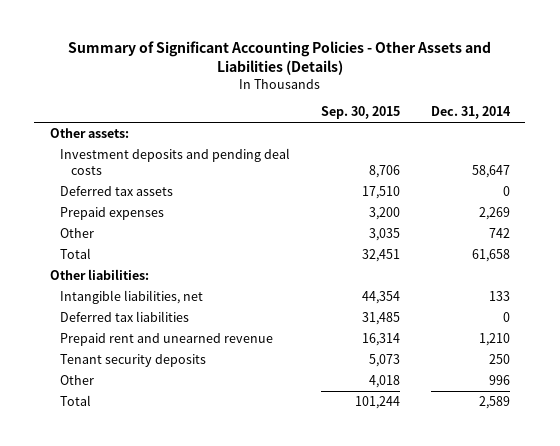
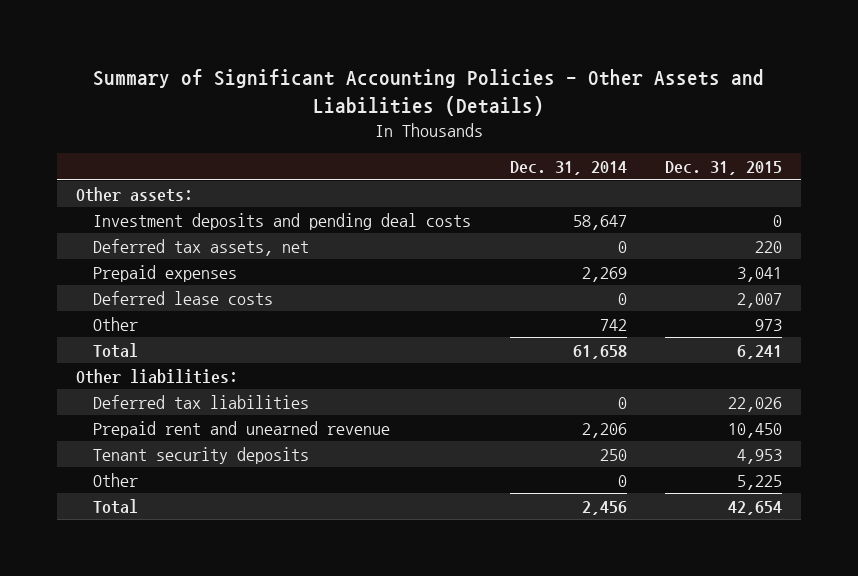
- | Sep. 30, 2015 | Dec. 31, 2014
+ | Dec. 31, 2014 | Dec. 31, 2015
- Deferred tax assets | 17,510 | 0
+ Deferred tax assets, net | 0 | 220
+ Deferred lease costs | 0 | 2,007
- Intangible liabilities, net | 44,354 | 133
- Prepaid rent and unearned revenue | 16,314 | 1,210
+ Prepaid rent and unearned revenue | 2,206 | 10,450
- Other | 4,018 | 996
- Total | 101,244 | 2,589
+ Other | 0 | 5,225
+ Total | 2,456 | 42,654

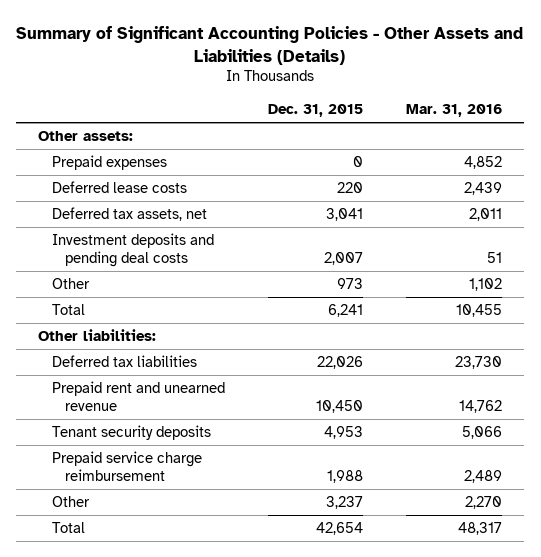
- | Dec. 31, 2014 | Dec. 31, 2015
+ | Dec. 31, 2015 | Mar. 31, 2016
- Investment deposits and pending deal costs | 58,647 | 0
- Deferred tax assets, net | 0 | 220
- Prepaid expenses | 2,269 | 3,041
- Deferred lease costs | 0 | 2,007
+ Prepaid expenses | 0 | 4,852
+ Deferred lease costs | 220 | 2,439
+ Deferred tax assets, net | 3,041 | 2,011
+ Investment deposits and pending deal costs | 2,007 | 51
- Other | 0 | 5,225
+ Prepaid service charge reimbursement | 1,988 | 2,489
+ Other | 3,237 | 2,270

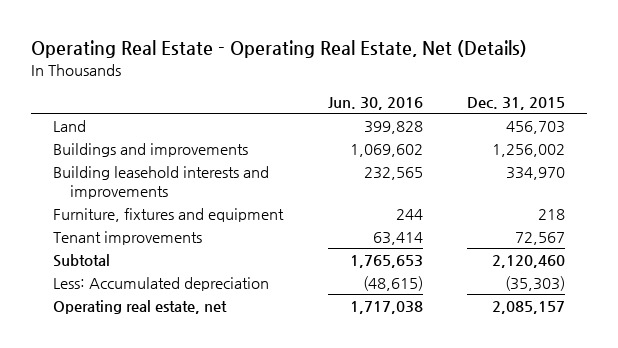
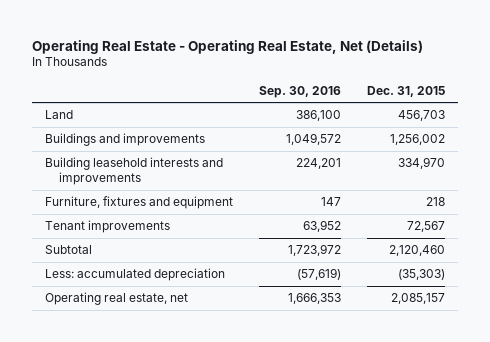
- | Jun. 30, 2016 | Dec. 31, 2015
+ | Sep. 30, 2016 | Dec. 31, 2015
- Less: Accumulated depreciation | (48,615) | (35,303)
+ Less: accumulated depreciation | (57,619) | (35,303)

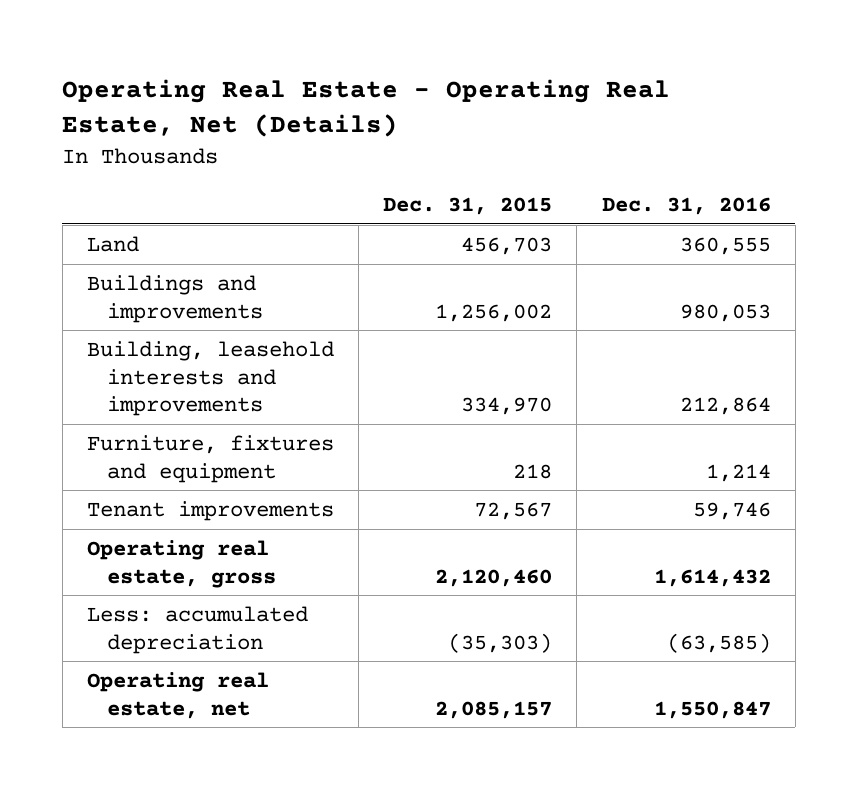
- | Sep. 30, 2016 | Dec. 31, 2015
+ | Dec. 31, 2015 | Dec. 31, 2016
- Building leasehold interests and improvements | 224,201 | 334,970
+ Building, leasehold interests and improvements | 334,970 | 212,864
- Subtotal | 1,723,972 | 2,120,460
+ Operating real estate, gross | 2,120,460 | 1,614,432

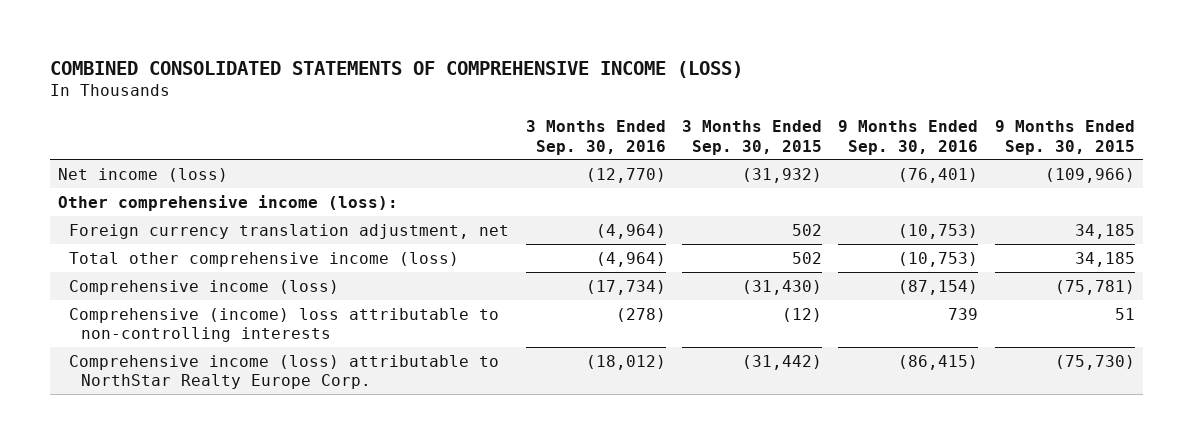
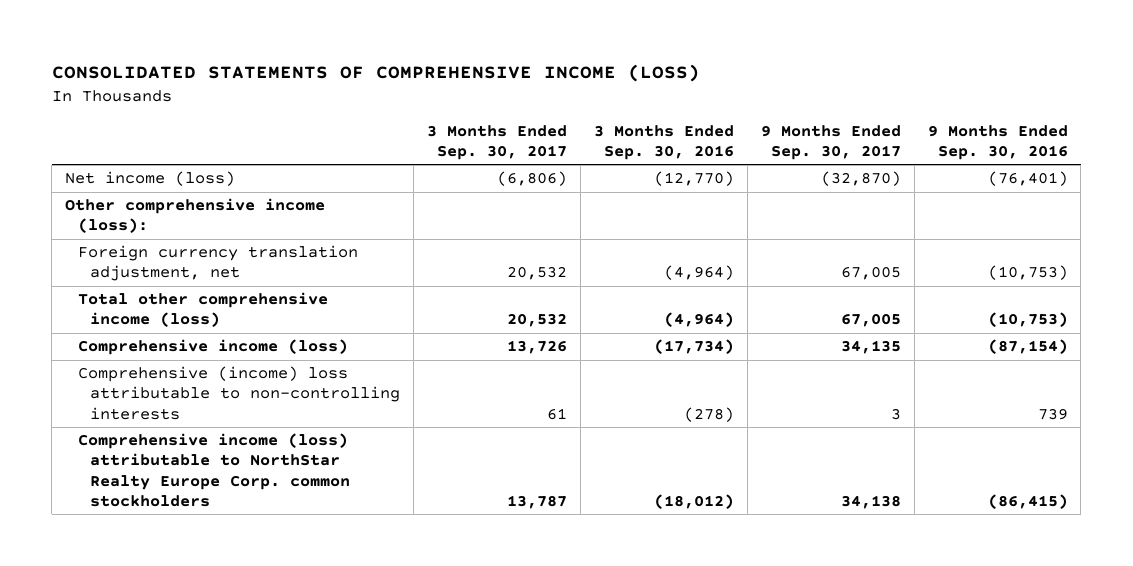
- COMBINED CONSOLIDATED STATEMENTS OF COMPREHENSIVE INCOME (LOSS)
+ CONSOLIDATED STATEMENTS OF COMPREHENSIVE INCOME (LOSS)
- | 3 Months Ended Sep. 30, 2016 | 3 Months Ended Sep. 30, 2015 | 9 Months Ended Sep. 30, 2016 | 9 Months Ended Sep. 30, 2015
+ | 3 Months Ended Sep. 30, 2017 | 3 Months Ended Sep. 30, 2016 | 9 Months Ended Sep. 30, 2017 | 9 Months Ended Sep. 30, 2016
- Comprehensive income (loss) attributable to NorthStar Realty Europe Corp. | (18,012) | (31,442) | (86,415) | (75,730)
+ Comprehensive income (loss) attributable to NorthStar Realty Europe Corp. common stockholders | 13,787 | (18,012) | 34,138 | (86,415)

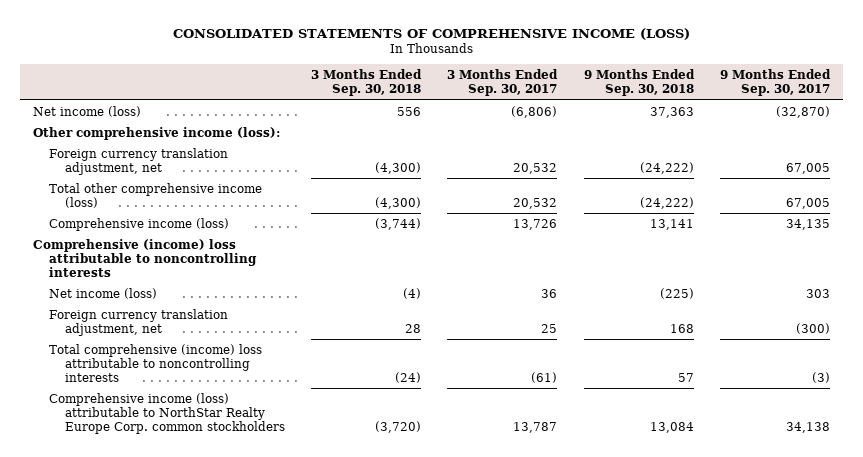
- | 3 Months Ended Sep. 30, 2017 | 3 Months Ended Sep. 30, 2016 | 9 Months Ended Sep. 30, 2017 | 9 Months Ended Sep. 30, 2016
+ | 3 Months Ended Sep. 30, 2018 | 3 Months Ended Sep. 30, 2017 | 9 Months Ended Sep. 30, 2018 | 9 Months Ended Sep. 30, 2017
- Comprehensive (income) loss attributable to non-controlling interests | 61 | (278) | 3 | 739
+ Comprehensive (income) loss attributable to noncontrolling interests
+ Net income (loss) | (4) | 36 | (225) | 303
+ Foreign currency translation adjustment, net | 28 | 25 | 168 | (300)
+ Total comprehensive (income) loss attributable to noncontrolling interests | (24) | (61) | 57 | (3)

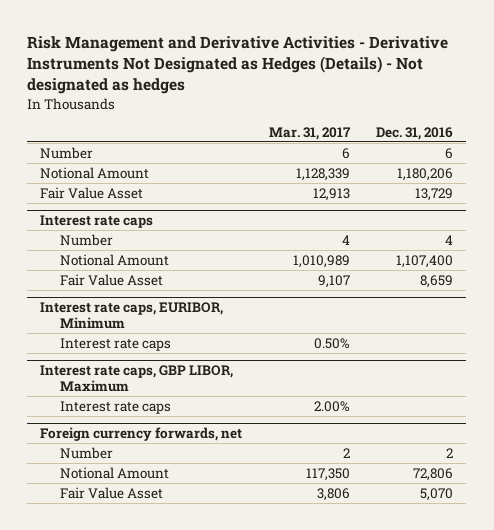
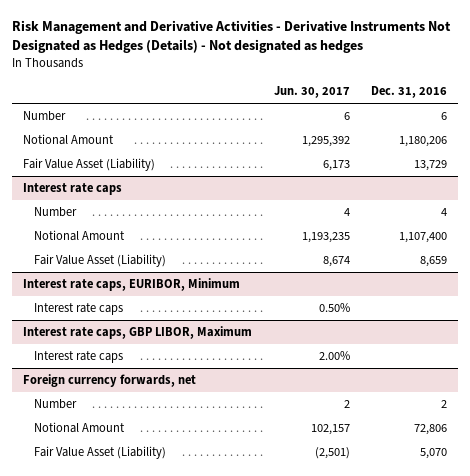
- | Mar. 31, 2017 | Dec. 31, 2016
+ | Jun. 30, 2017 | Dec. 31, 2016
- Fair Value Asset | 12,913 | 13,729
+ Fair Value Asset (Liability) | 6,173 | 13,729
@ Interest rate caps
- Fair Value Asset | 9,107 | 8,659
+ Fair Value Asset (Liability) | 8,674 | 8,659
@ Foreign currency forwards, net
- Fair Value Asset | 3,806 | 5,070
+ Fair Value Asset (Liability) | (2,501) | 5,070

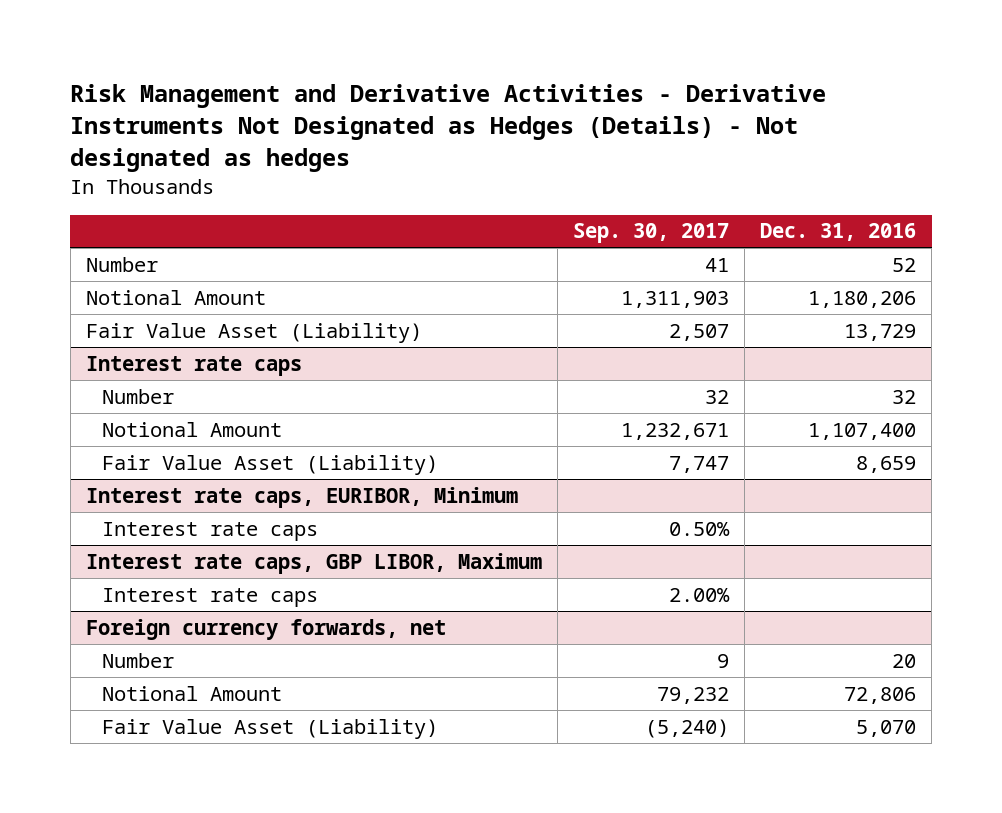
- | Jun. 30, 2017 | Dec. 31, 2016
+ | Sep. 30, 2017 | Dec. 31, 2016
- Number | 6 | 6
+ Number | 41 | 52
@ Interest rate caps
- Number | 4 | 4
+ Number | 32 | 32
@ Foreign currency forwards, net
- Number | 2 | 2
+ Number | 9 | 20

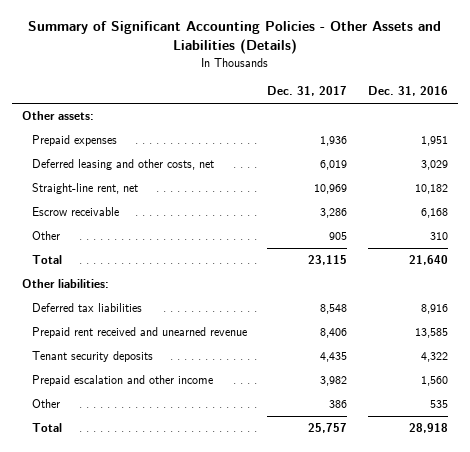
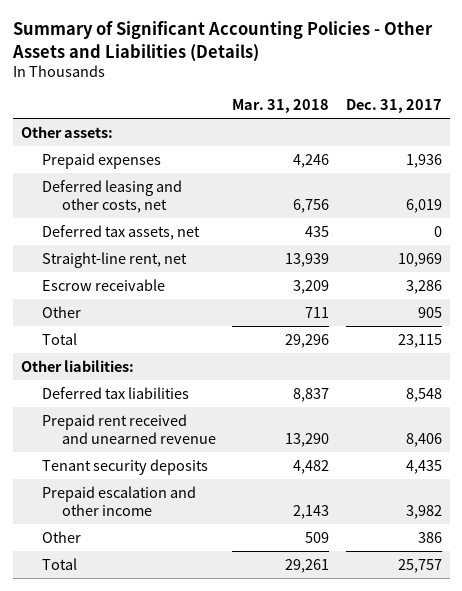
- | Dec. 31, 2017 | Dec. 31, 2016
+ | Mar. 31, 2018 | Dec. 31, 2017
+ Deferred tax assets, net | 435 | 0

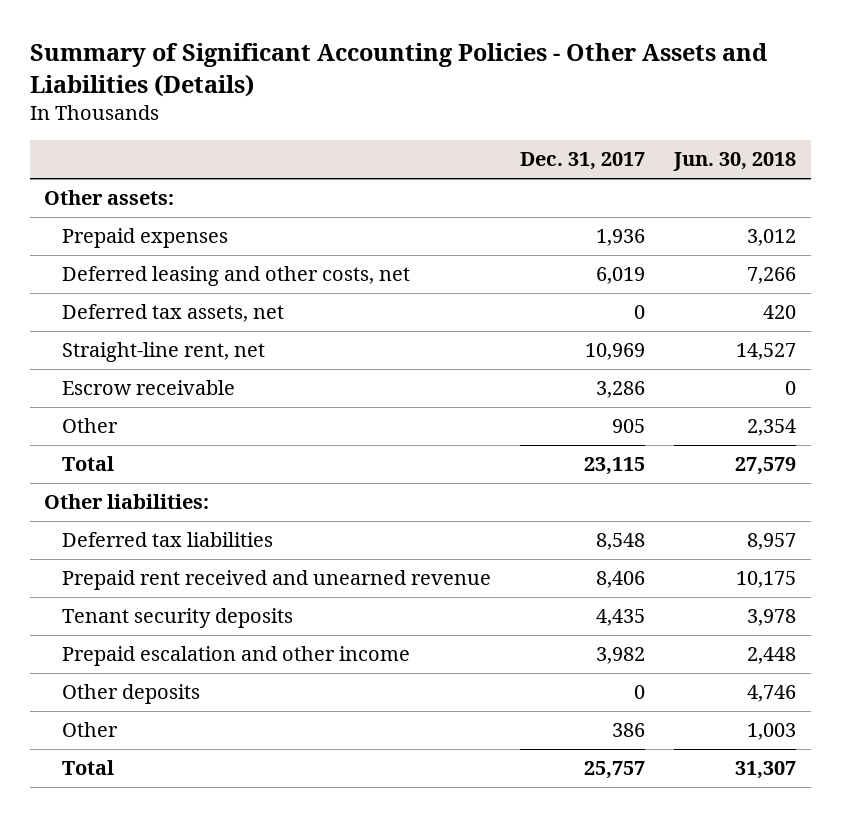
- | Mar. 31, 2018 | Dec. 31, 2017
+ | Dec. 31, 2017 | Jun. 30, 2018
+ Other deposits | 0 | 4,746

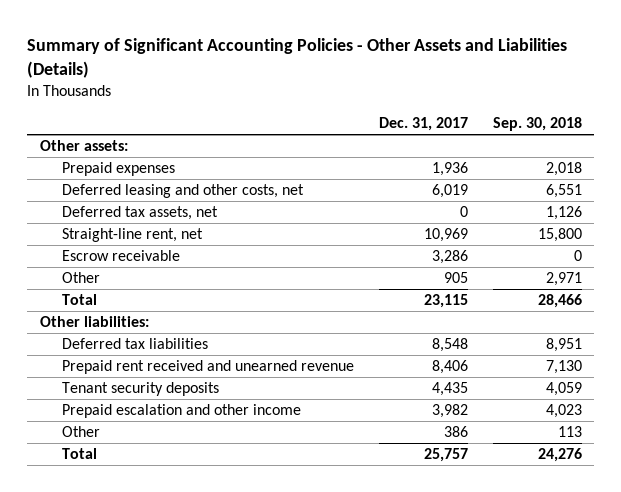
- | Dec. 31, 2017 | Jun. 30, 2018
+ | Dec. 31, 2017 | Sep. 30, 2018
- Other deposits | 0 | 4,746

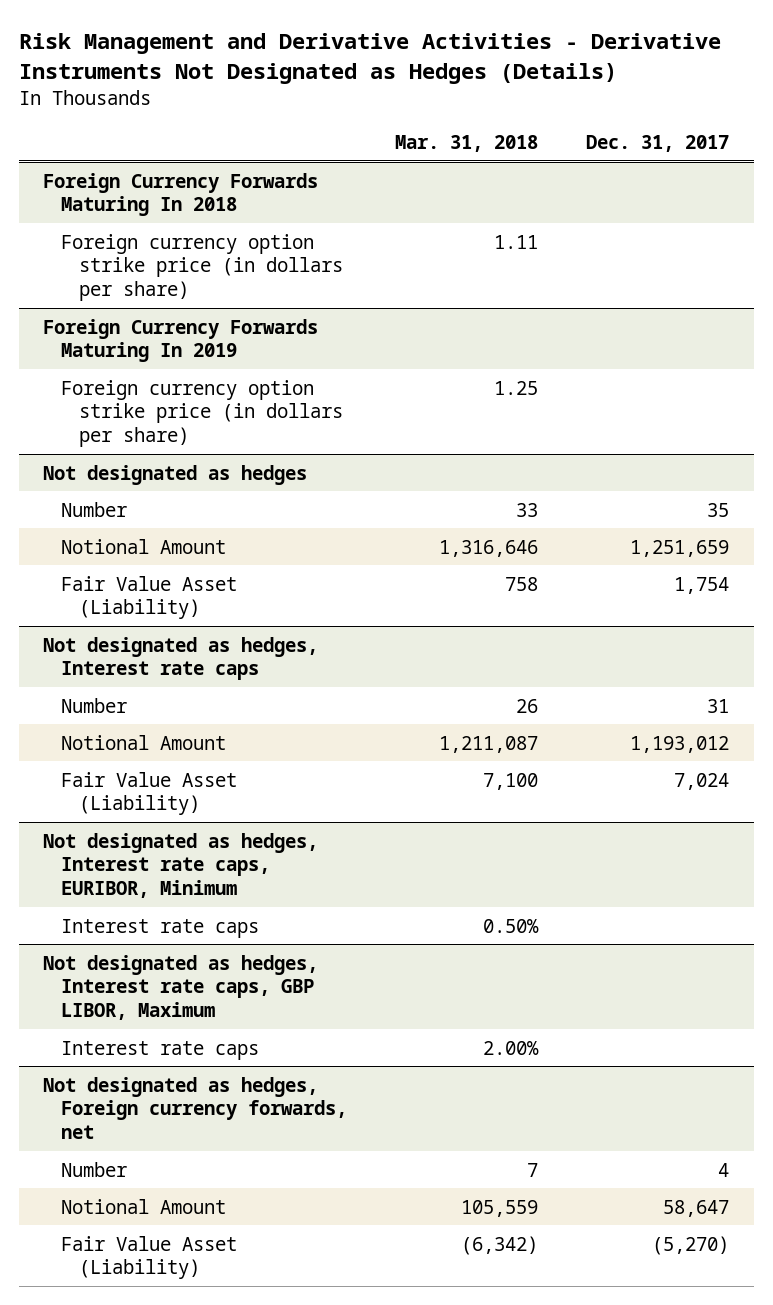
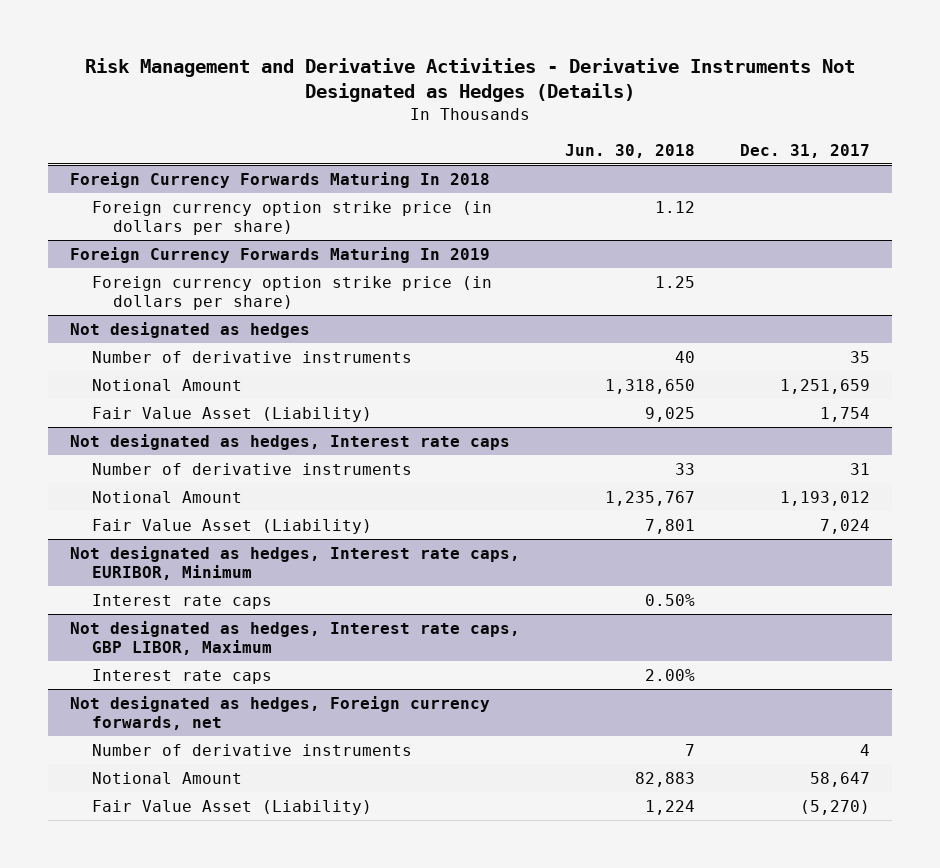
- | Mar. 31, 2018 | Dec. 31, 2017
+ | Jun. 30, 2018 | Dec. 31, 2017
@ Not designated as hedges
- Number | 33 | 35
+ Number of derivative instruments | 40 | 35
@ Not designated as hedges, Interest rate caps
- Number | 26 | 31
+ Number of derivative instruments | 33 | 31
@ Not designated as hedges, Foreign currency forwards, net
- Number | 7 | 4
+ Number of derivative instruments | 7 | 4

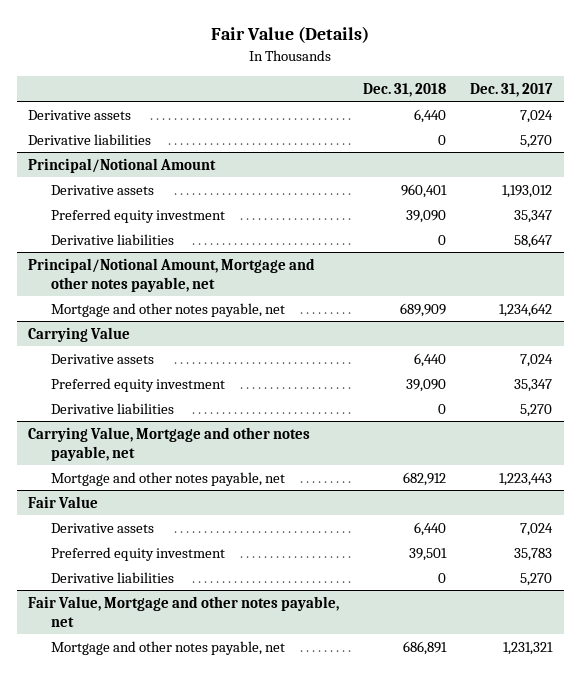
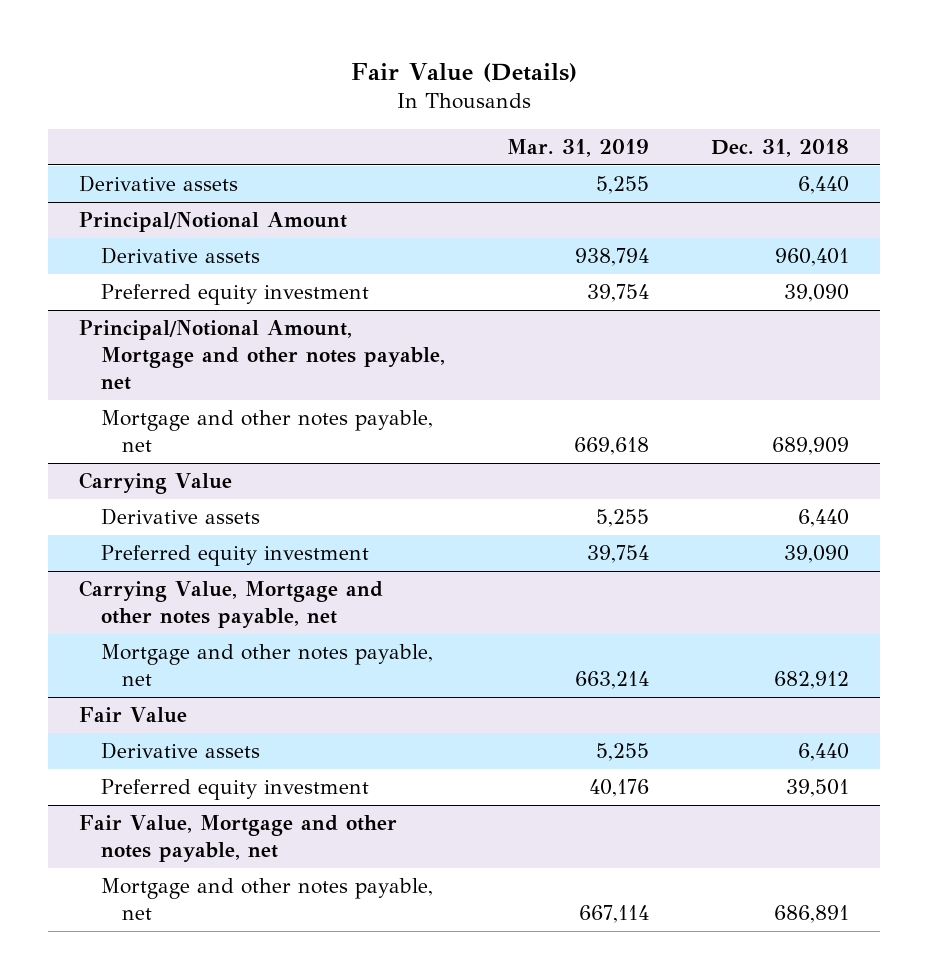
- | Dec. 31, 2018 | Dec. 31, 2017
+ | Mar. 31, 2019 | Dec. 31, 2018
- Derivative liabilities | 0 | 5,270
@ Principal/Notional Amount
- Derivative liabilities | 0 | 58,647
@ Carrying Value
- Derivative liabilities | 0 | 5,270
@ Fair Value
- Derivative liabilities | 0 | 5,270

